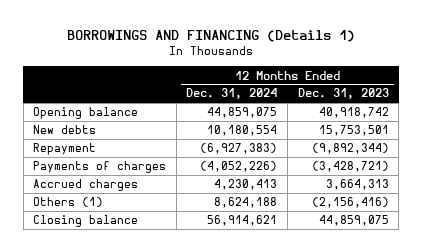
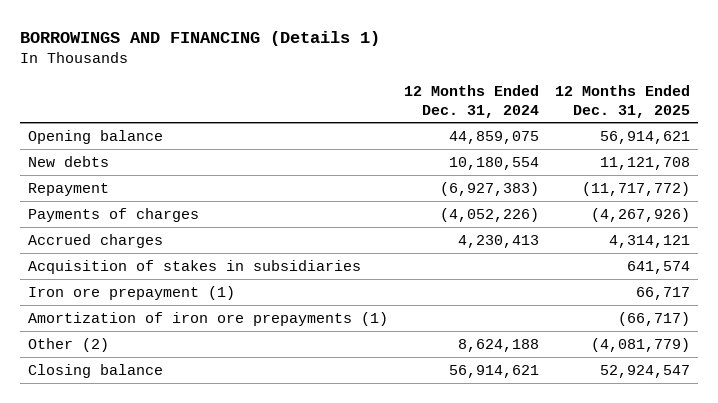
- | 12 Months Ended Dec. 31, 2024 | 12 Months Ended Dec. 31, 2023
+ | 12 Months Ended Dec. 31, 2024 | 12 Months Ended Dec. 31, 2025
- Others (1) | 8,624,188 | (2,156,416)
+ Acquisition of stakes in subsidiaries | | 641,574
+ Iron ore prepayment (1) | | 66,717
+ Amortization of iron ore prepayments (1) | | (66,717)
+ Other (2) | 8,624,188 | (4,081,779)

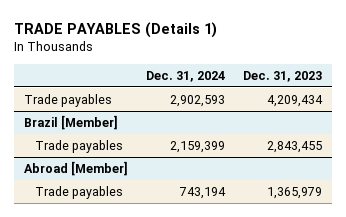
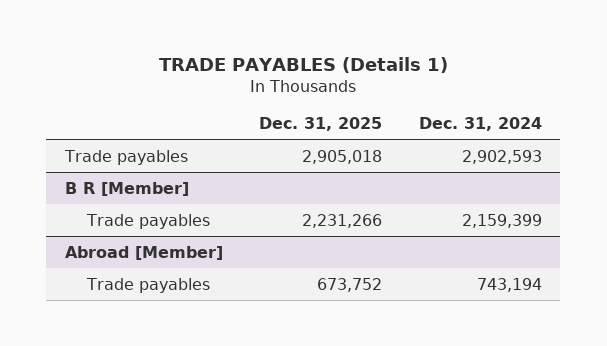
- | Dec. 31, 2024 | Dec. 31, 2023
+ | Dec. 31, 2025 | Dec. 31, 2024
- Brazil [Member]
+ B R [Member]

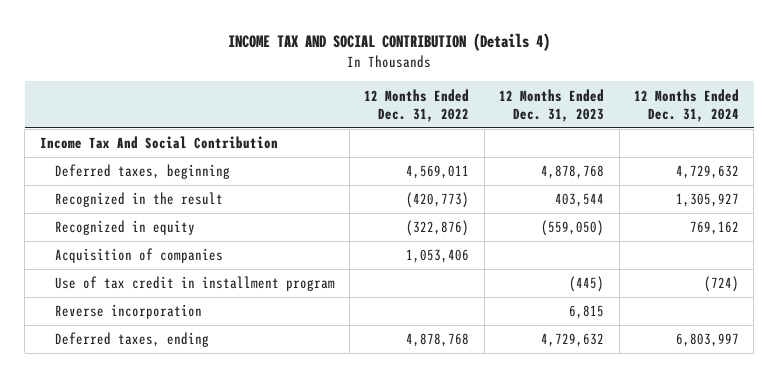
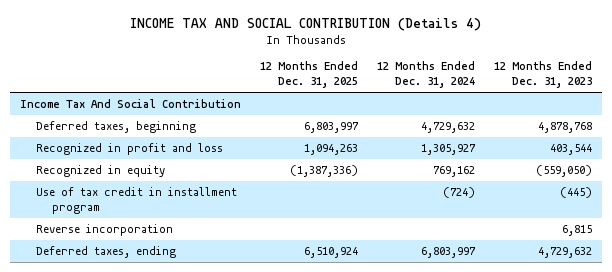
- | 12 Months Ended Dec. 31, 2022 | 12 Months Ended Dec. 31, 2023 | 12 Months Ended Dec. 31, 2024
+ | 12 Months Ended Dec. 31, 2025 | 12 Months Ended Dec. 31, 2024 | 12 Months Ended Dec. 31, 2023
- Recognized in the result | (420,773) | 403,544 | 1,305,927
+ Recognized in profit and loss | 1,094,263 | 1,305,927 | 403,544
- Acquisition of companies | 1,053,406 | |

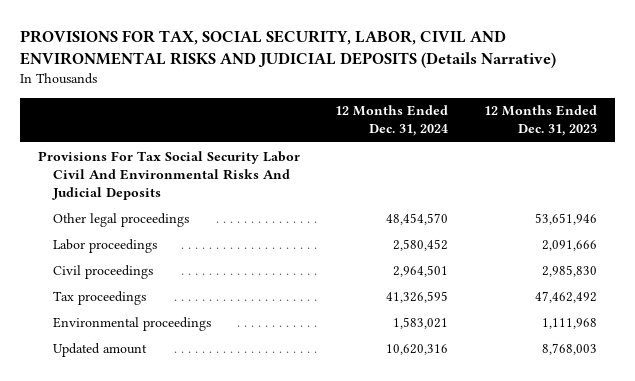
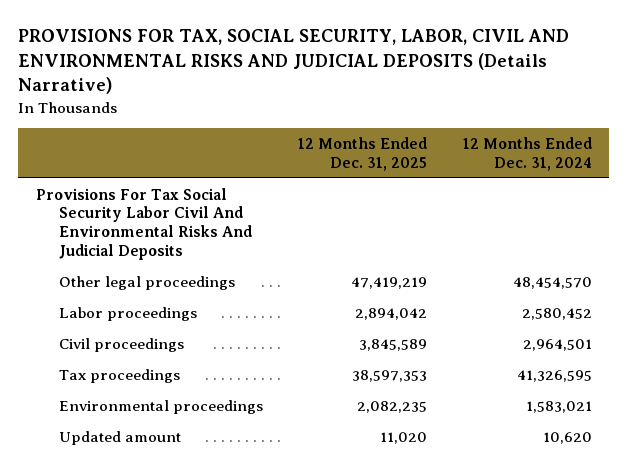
- | 12 Months Ended Dec. 31, 2024 | 12 Months Ended Dec. 31, 2023
+ | 12 Months Ended Dec. 31, 2025 | 12 Months Ended Dec. 31, 2024
- Updated amount | 10,620,316 | 8,768,003
+ Updated amount | 11,020 | 10,620

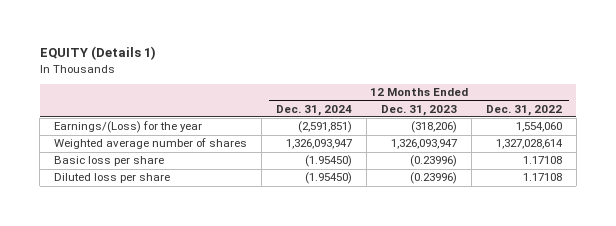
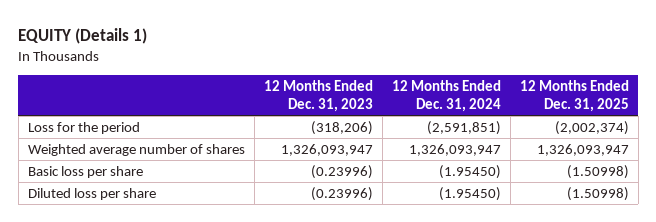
- | 12 Months Ended Dec. 31, 2024 | 12 Months Ended Dec. 31, 2023 | 12 Months Ended Dec. 31, 2022
+ | 12 Months Ended Dec. 31, 2023 | 12 Months Ended Dec. 31, 2024 | 12 Months Ended Dec. 31, 2025
- Earnings/(Loss) for the year | (2,591,851) | (318,206) | 1,554,060
+ Loss for the period | (318,206) | (2,591,851) | (2,002,374)

